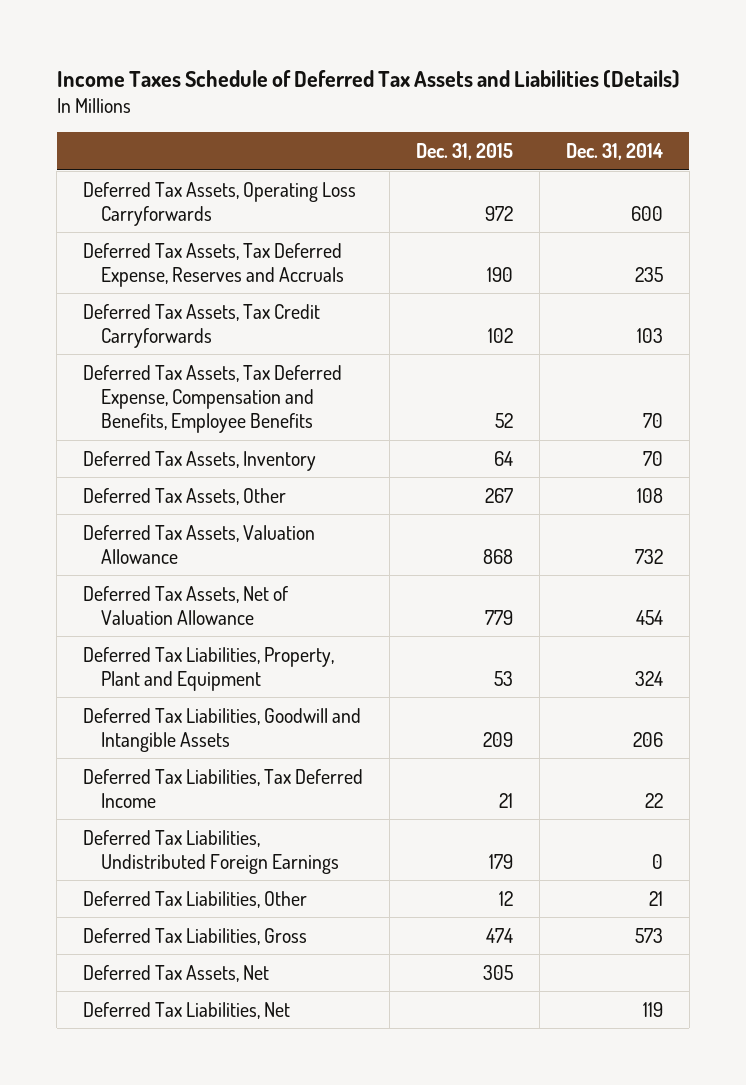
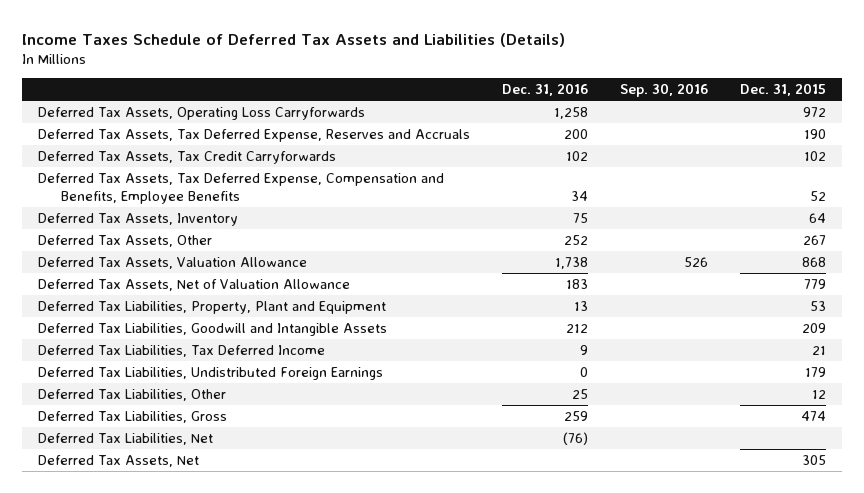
- | Dec. 31, 2015 | Dec. 31, 2014
+ | Dec. 31, 2016 | Sep. 30, 2016 | Dec. 31, 2015
moved down: Deferred Tax Assets, Net | | | 305

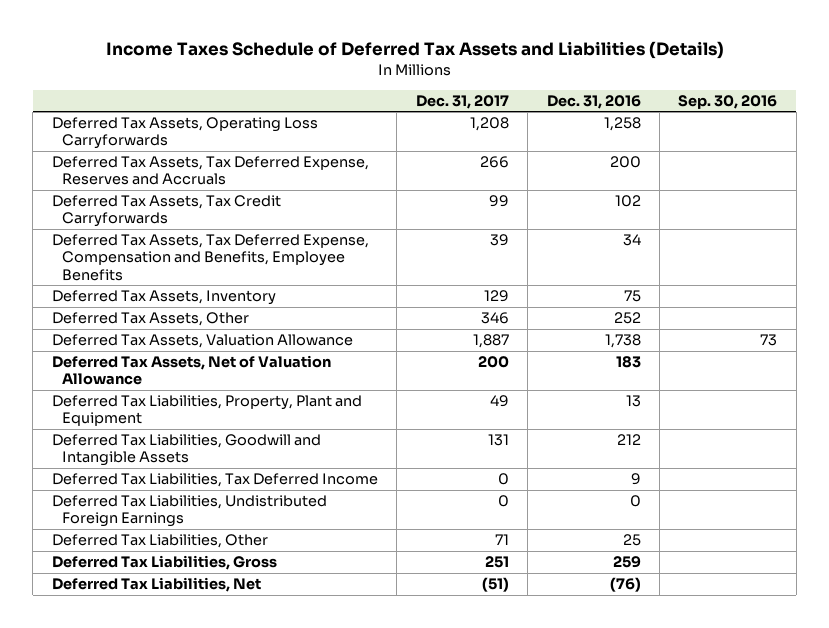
- | Dec. 31, 2016 | Sep. 30, 2016 | Dec. 31, 2015
+ | Dec. 31, 2017 | Dec. 31, 2016 | Sep. 30, 2016
- Deferred Tax Assets, Valuation Allowance | 1,738 | 526 | 868
+ Deferred Tax Assets, Valuation Allowance | 1,887 | 1,738 | 73
- Deferred Tax Assets, Net | | | 305

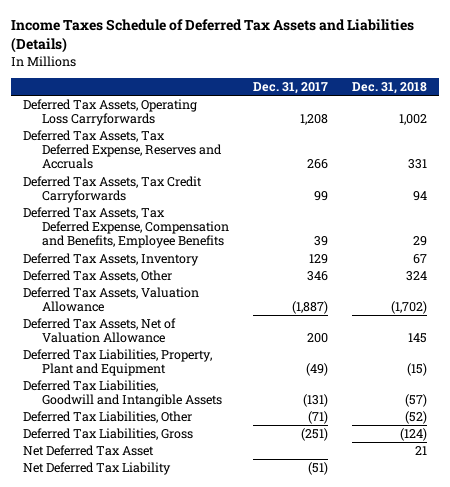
- | Dec. 31, 2017 | Dec. 31, 2016 | Sep. 30, 2016
+ | Dec. 31, 2017 | Dec. 31, 2018
- Deferred Tax Assets, Valuation Allowance | 1,887 | 1,738 | 73
+ Deferred Tax Assets, Valuation Allowance | (1,887) | (1,702)
- Deferred Tax Liabilities, Property, Plant and Equipment | 49 | 13 |
- Deferred Tax Liabilities, Goodwill and Intangible Assets | 131 | 212 |
- Deferred Tax Liabilities, Tax Deferred Income | 0 | 9 |
- Deferred Tax Liabilities, Undistributed Foreign Earnings | 0 | 0 |
- Deferred Tax Liabilities, Other | 71 | 25 |
- Deferred Tax Liabilities, Gross | 251 | 259 |
- Deferred Tax Liabilities, Net | (51) | (76) |
+ Deferred Tax Liabilities, Property, Plant and Equipment | (49) | (15)
+ Deferred Tax Liabilities, Goodwill and Intangible Assets | (131) | (57)
+ Deferred Tax Liabilities, Other | (71) | (52)
+ Deferred Tax Liabilities, Gross | (251) | (124)
+ Net Deferred Tax Asset | | 21
+ Net Deferred Tax Liability | (51) |

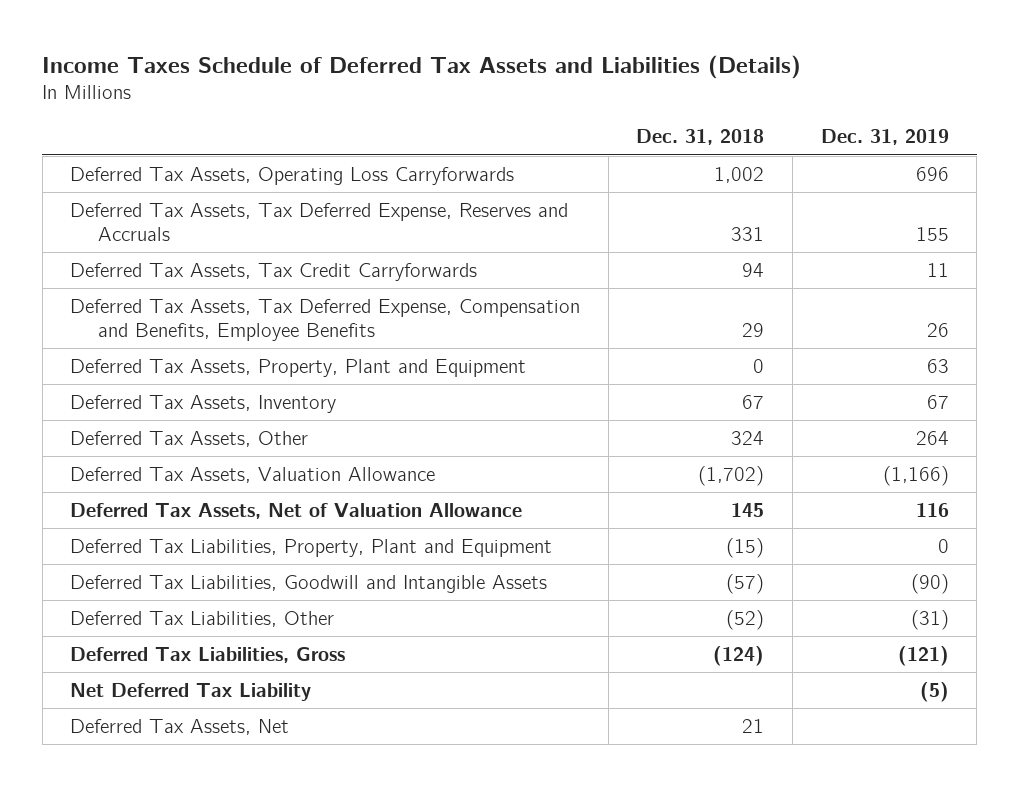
- | Dec. 31, 2017 | Dec. 31, 2018
+ | Dec. 31, 2018 | Dec. 31, 2019
+ Deferred Tax Assets, Property, Plant and Equipment | 0 | 63
- Net Deferred Tax Asset | | 21
+ Deferred Tax Assets, Net | 21 |

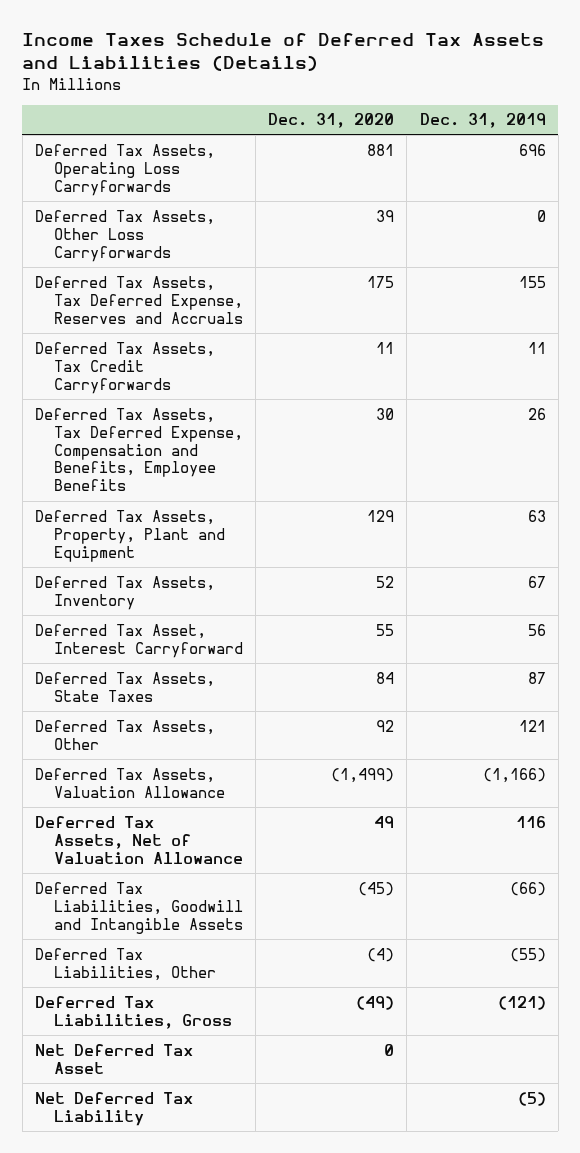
- | Dec. 31, 2018 | Dec. 31, 2019
+ | Dec. 31, 2020 | Dec. 31, 2019
+ Deferred Tax Assets, Other Loss Carryforwards | 39 | 0
- Deferred Tax Assets, Other | 324 | 264
+ Deferred Tax Asset, Interest Carryforward | 55 | 56
+ Deferred Tax Assets, State Taxes | 84 | 87
+ Deferred Tax Assets, Other | 92 | 121
- Deferred Tax Liabilities, Property, Plant and Equipment | (15) | 0
- Deferred Tax Liabilities, Goodwill and Intangible Assets | (57) | (90)
- Deferred Tax Liabilities, Other | (52) | (31)
+ Deferred Tax Liabilities, Goodwill and Intangible Assets | (45) | (66)
+ Deferred Tax Liabilities, Other | (4) | (55)
+ Net Deferred Tax Asset | 0 |
- Deferred Tax Assets, Net | 21 |

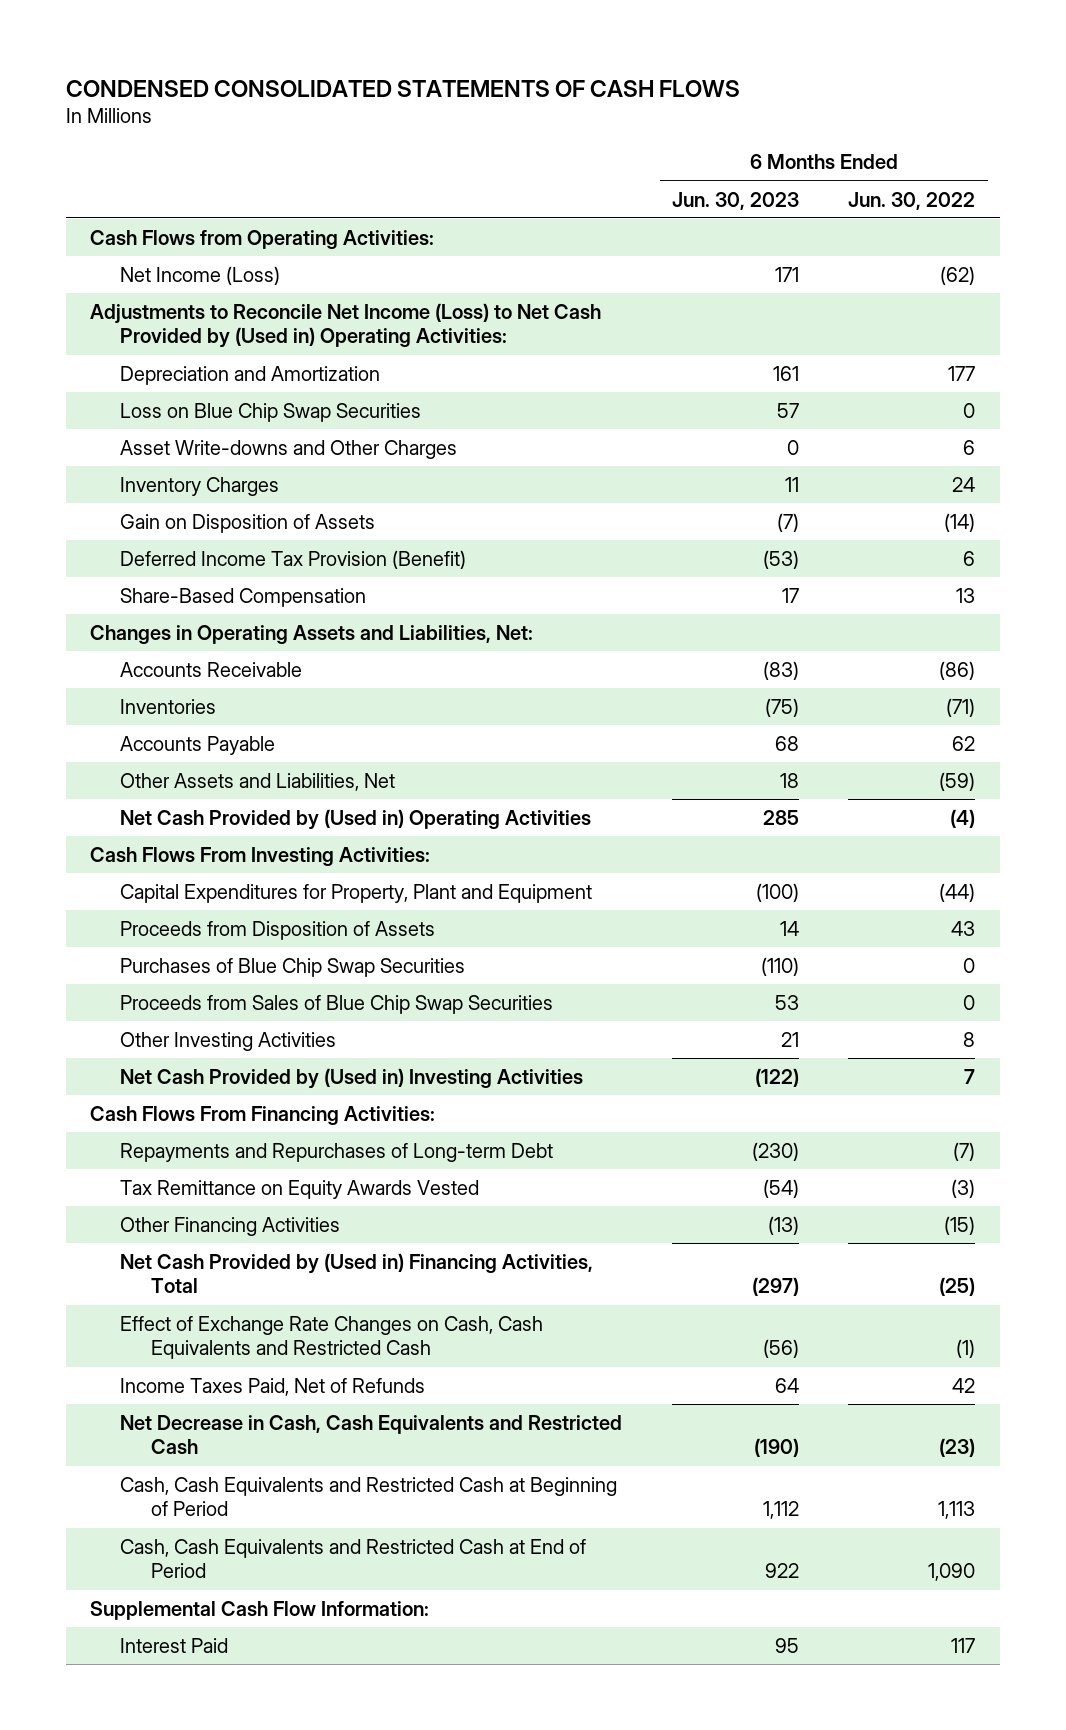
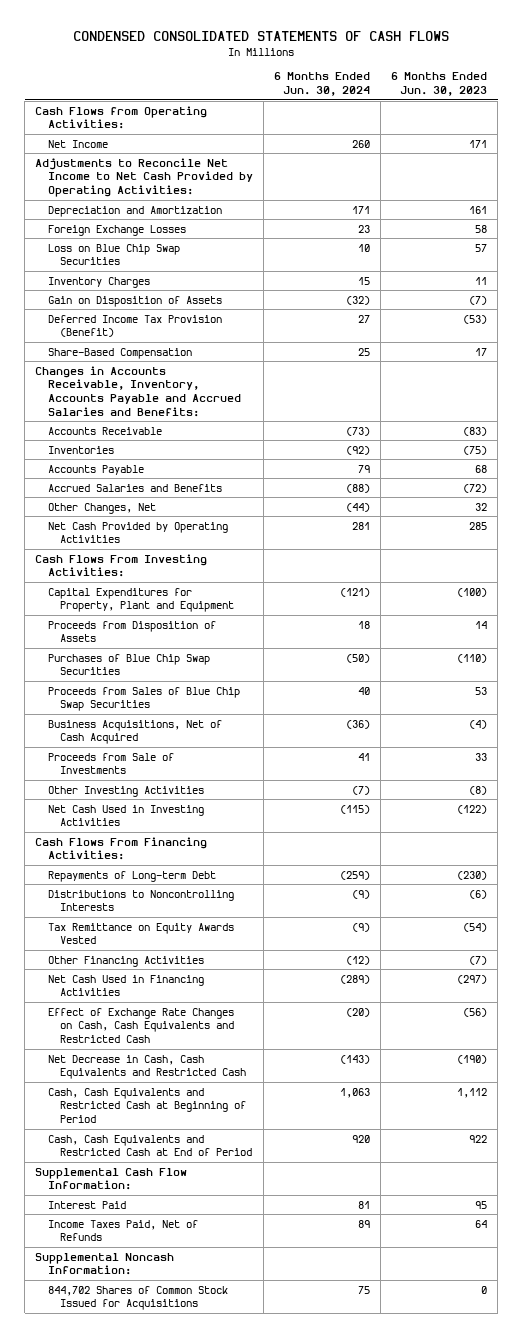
- | 6 Months Ended Jun. 30, 2023 | 6 Months Ended Jun. 30, 2022
+ | 6 Months Ended Jun. 30, 2024 | 6 Months Ended Jun. 30, 2023
- Net Income (Loss) | 171 | (62)
- Adjustments to Reconcile Net Income (Loss) to Net Cash Provided by (Used in) Operating Activities:
+ Net Income | 260 | 171
+ Adjustments to Reconcile Net Income to Net Cash Provided by Operating Activities:
+ Foreign Exchange Losses | 23 | 58
- Asset Write-downs and Other Charges | 0 | 6
- Changes in Operating Assets and Liabilities, Net:
+ Changes in Accounts Receivable, Inventory, Accounts Payable and Accrued Salaries and Benefits:
- Other Assets and Liabilities, Net | 18 | (59)
- Net Cash Provided by (Used in) Operating Activities | 285 | (4)
+ Accrued Salaries and Benefits | (88) | (72)
+ Other Changes, Net | (44) | 32
+ Net Cash Provided by Operating Activities | 281 | 285
- Other Investing Activities | 21 | 8
- Net Cash Provided by (Used in) Investing Activities | (122) | 7
+ Business Acquisitions, Net of Cash Acquired | (36) | (4)
+ Proceeds from Sale of Investments | 41 | 33
+ Other Investing Activities | (7) | (8)
+ Net Cash Used in Investing Activities | (115) | (122)
- Repayments and Repurchases of Long-term Debt | (230) | (7)
+ Repayments of Long-term Debt | (259) | (230)
+ Distributions to Noncontrolling Interests | (9) | (6)
- Other Financing Activities | (13) | (15)
- Net Cash Provided by (Used in) Financing Activities, Total | (297) | (25)
+ Other Financing Activities | (12) | (7)
+ Net Cash Used in Financing Activities | (289) | (297)
moved down: Income Taxes Paid, Net of Refunds | 89 | 64
+ Supplemental Noncash Information:
+ 844,702 Shares of Common Stock Issued for Acquisitions | 75 | 0

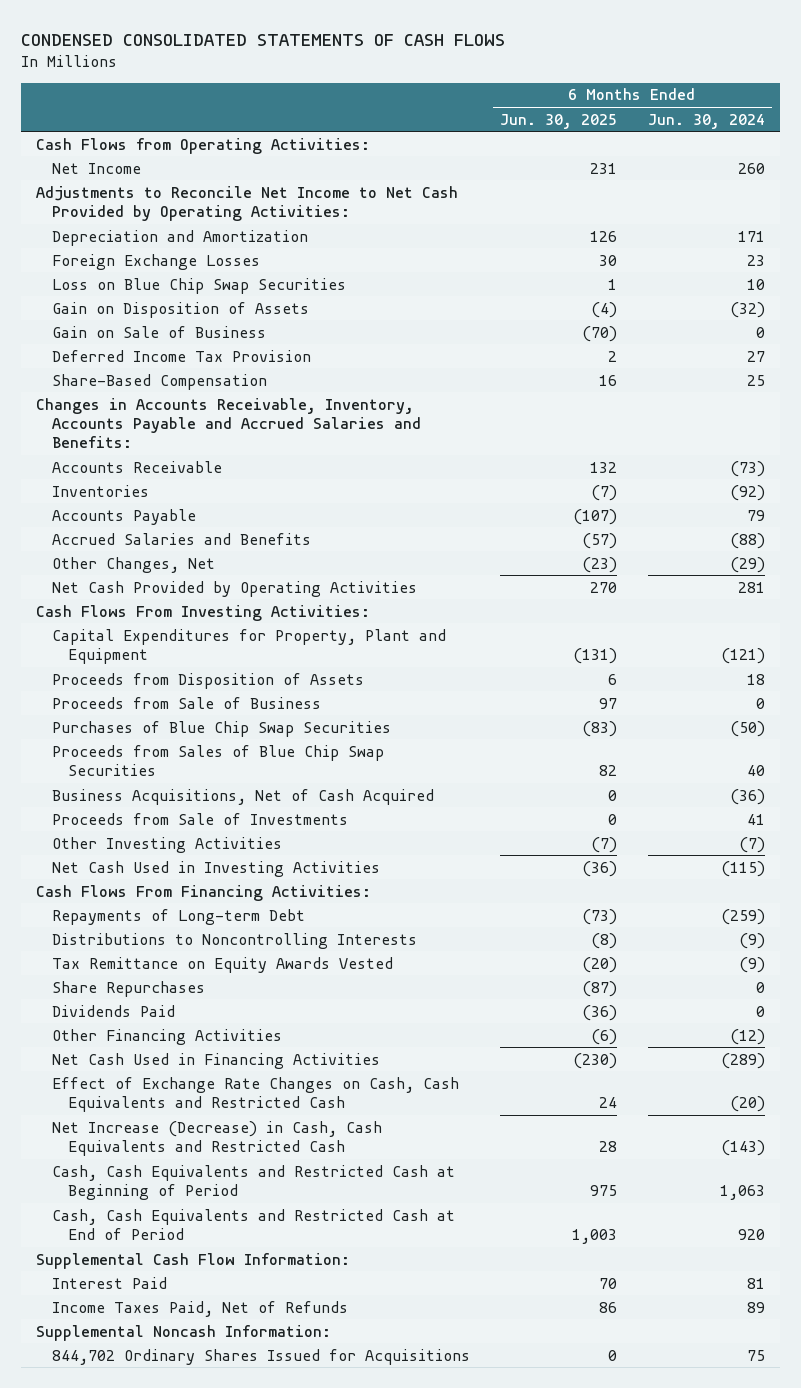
- | 6 Months Ended Jun. 30, 2024 | 6 Months Ended Jun. 30, 2023
+ | 6 Months Ended Jun. 30, 2025 | 6 Months Ended Jun. 30, 2024
- Inventory Charges | 15 | 11
- Deferred Income Tax Provision (Benefit) | 27 | (53)
+ Gain on Sale of Business | (70) | 0
+ Deferred Income Tax Provision | 2 | 27
- Other Changes, Net | (44) | 32
+ Other Changes, Net | (23) | (29)
+ Proceeds from Sale of Business | 97 | 0
+ Share Repurchases | (87) | 0
+ Dividends Paid | (36) | 0
- Net Decrease in Cash, Cash Equivalents and Restricted Cash | (143) | (190)
+ Net Increase (Decrease) in Cash, Cash Equivalents and Restricted Cash | 28 | (143)
- 844,702 Shares of Common Stock Issued for Acquisitions | 75 | 0
+ 844,702 Ordinary Shares Issued for Acquisitions | 0 | 75

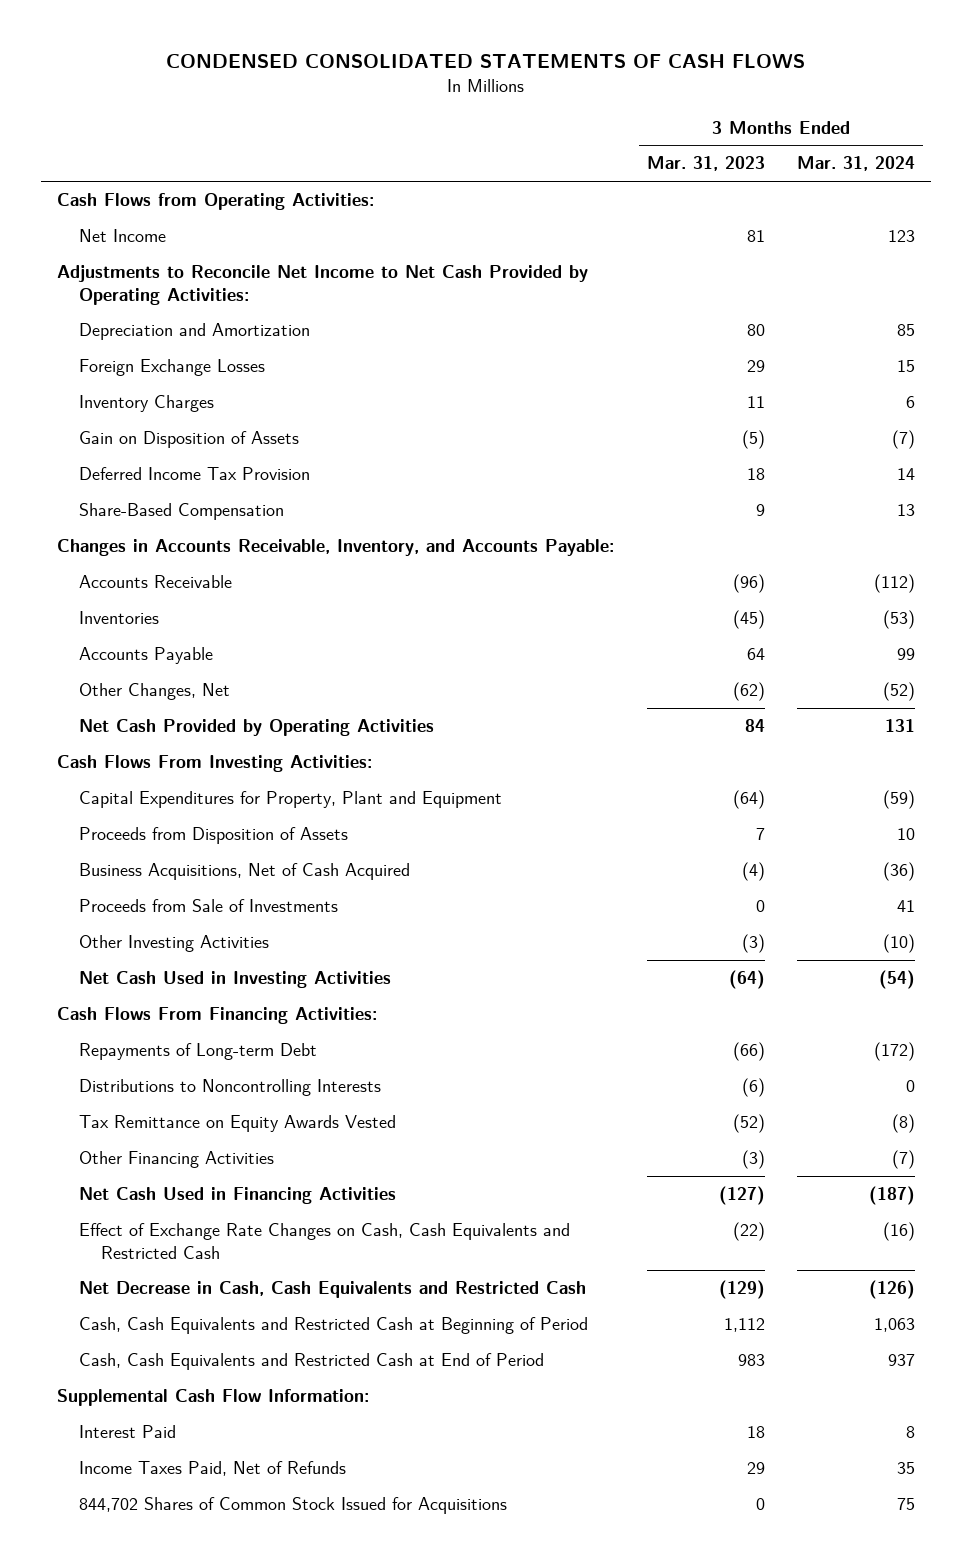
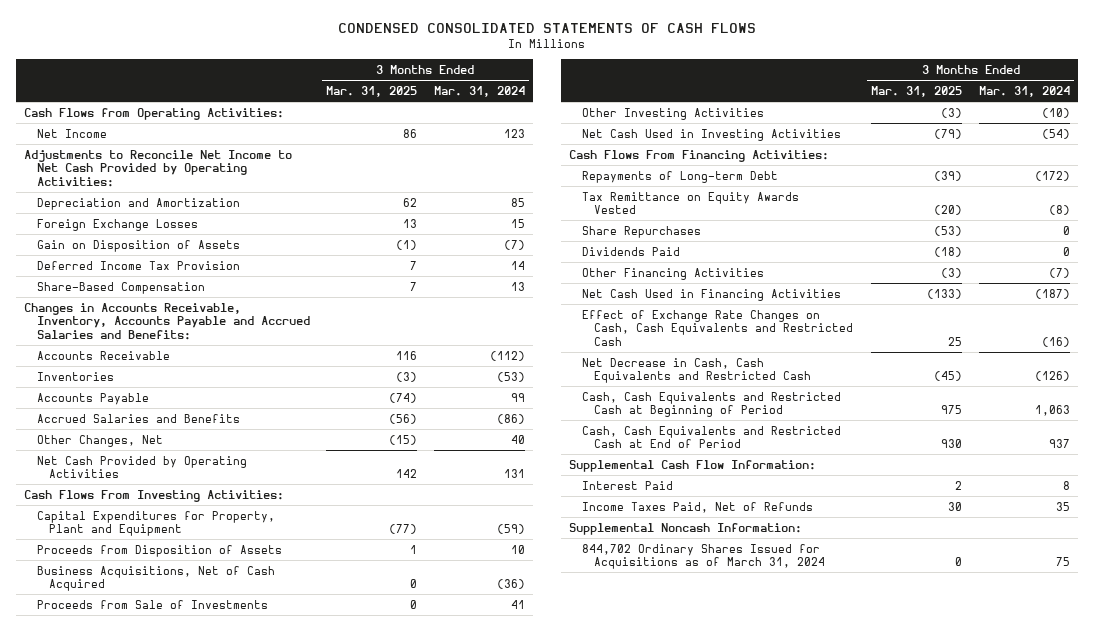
- | 3 Months Ended Mar. 31, 2023 | 3 Months Ended Mar. 31, 2024
+ | 3 Months Ended Mar. 31, 2025 | 3 Months Ended Mar. 31, 2024
- Inventory Charges | 11 | 6
- Changes in Accounts Receivable, Inventory, and Accounts Payable:
+ Changes in Accounts Receivable, Inventory, Accounts Payable and Accrued Salaries and Benefits:
- Other Changes, Net | (62) | (52)
+ Accrued Salaries and Benefits | (56) | (86)
+ Other Changes, Net | (15) | 40
- Distributions to Noncontrolling Interests | (6) | 0
+ Share Repurchases | (53) | 0
+ Dividends Paid | (18) | 0
- 844,702 Shares of Common Stock Issued for Acquisitions | 0 | 75
+ Supplemental Noncash Information:
+ 844,702 Ordinary Shares Issued for Acquisitions as of March 31, 2024 | 0 | 75

